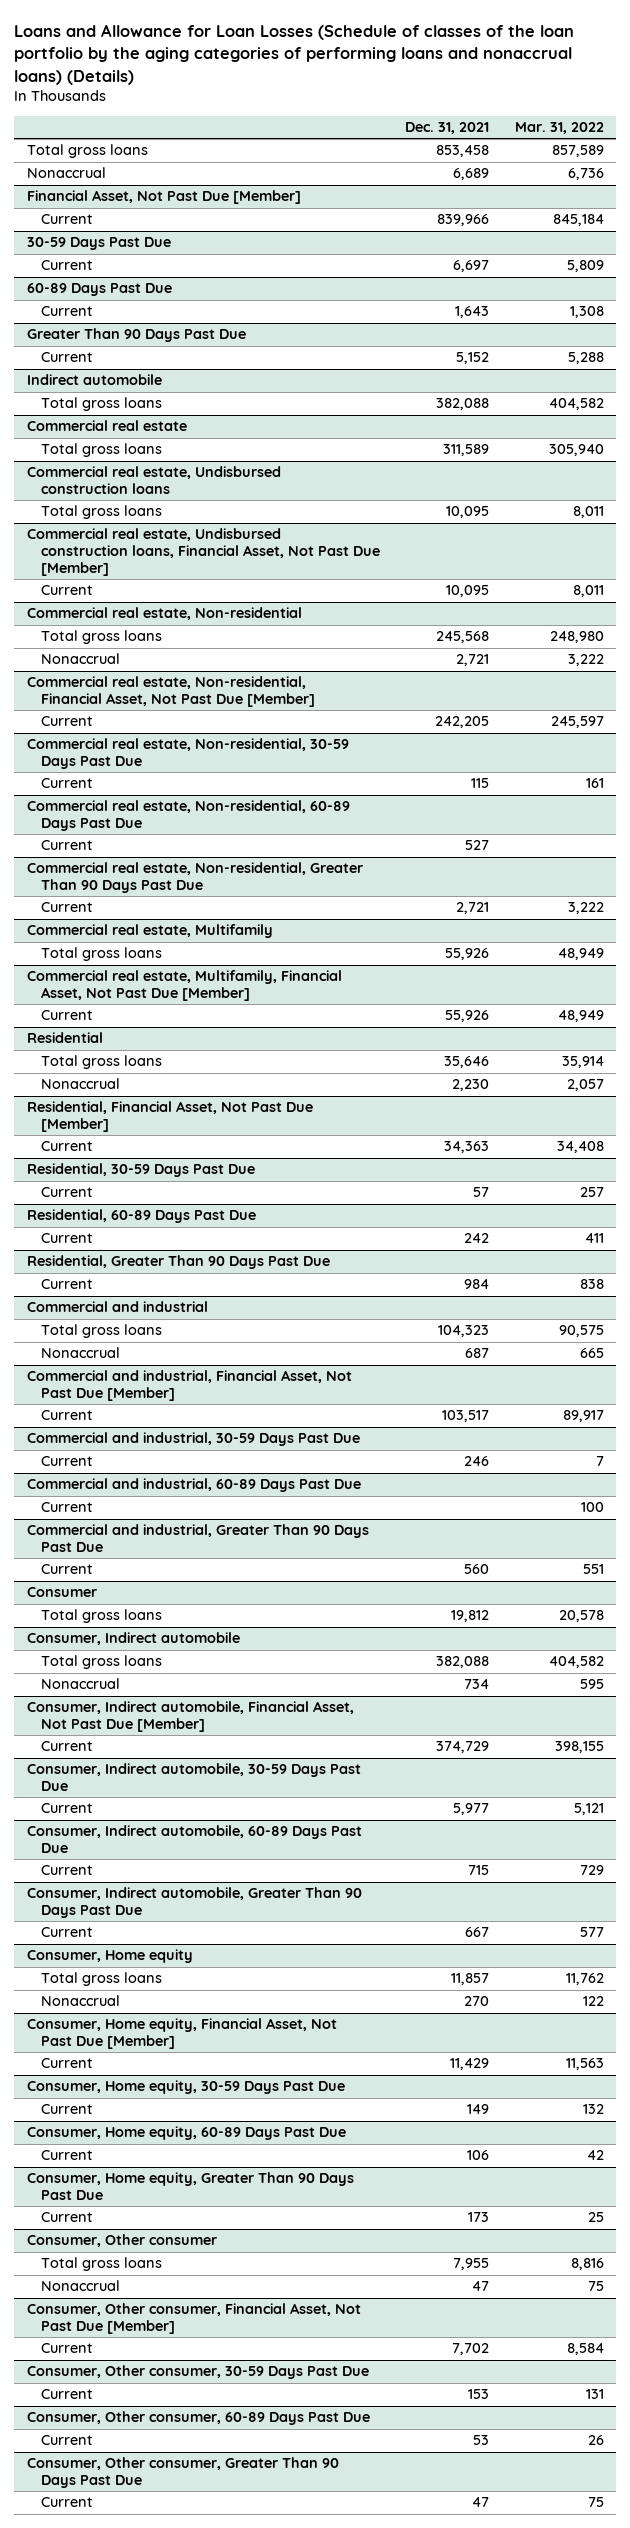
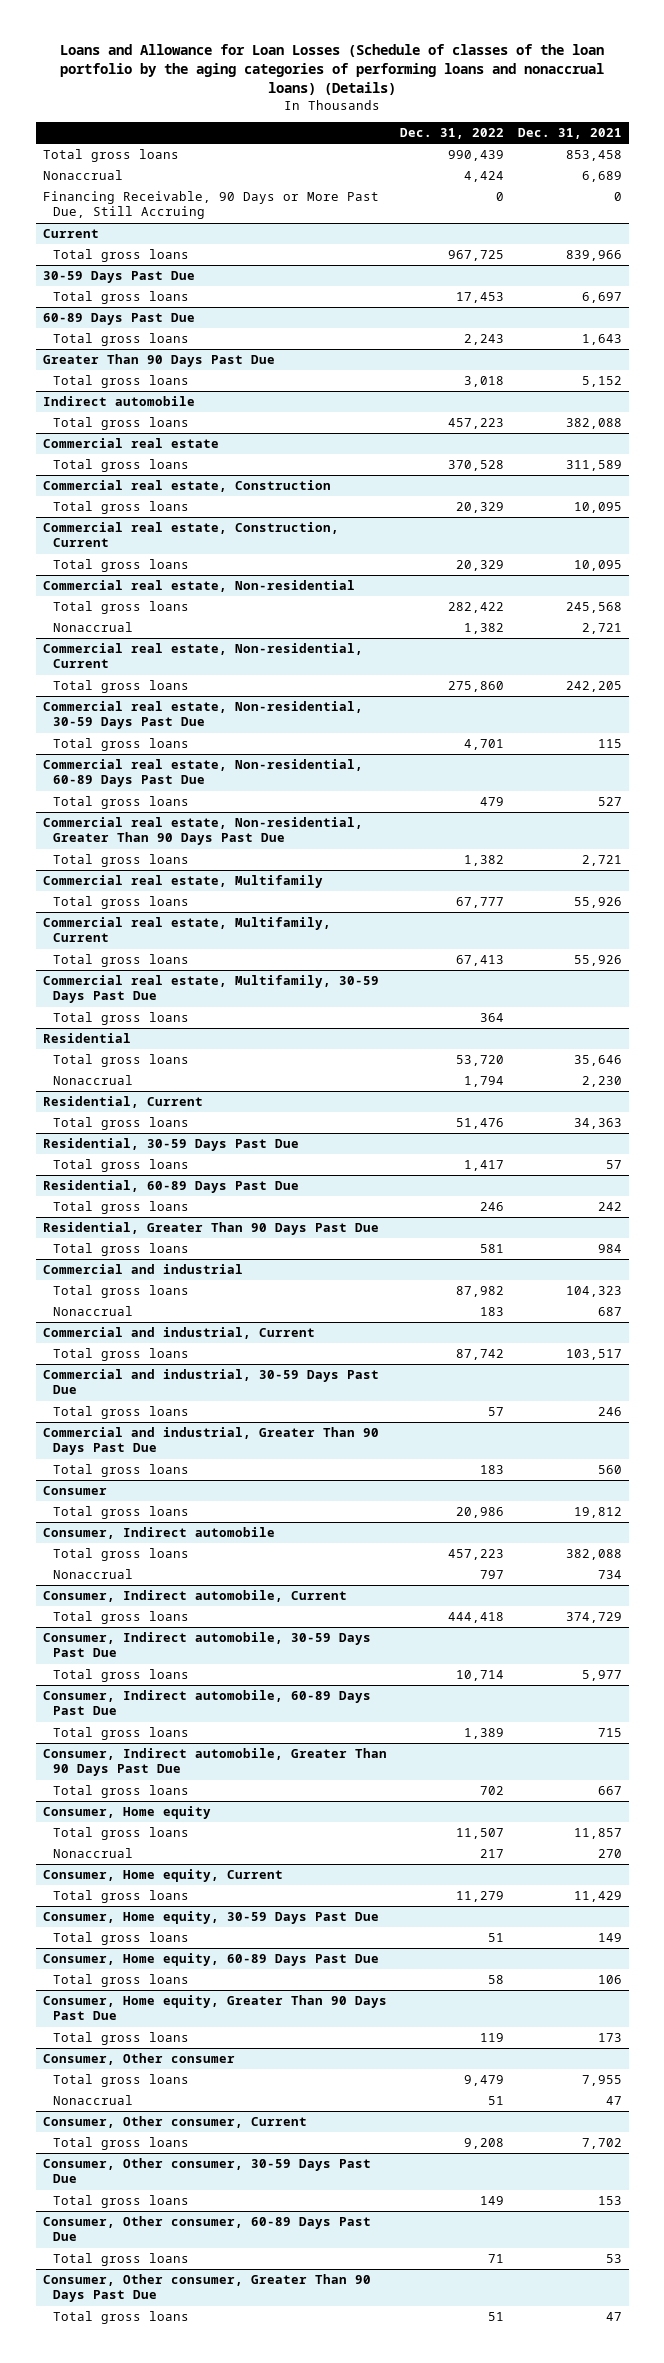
- | Dec. 31, 2021 | Mar. 31, 2022
+ | Dec. 31, 2022 | Dec. 31, 2021
- Financial Asset, Not Past Due [Member]
- Current | 839,966 | 845,184
+ Financing Receivable, 90 Days or More Past Due, Still Accruing | 0 | 0
+ Current
+ Total gross loans | 967,725 | 839,966
@ 30-59 Days Past Due
- Current | 6,697 | 5,809
+ Total gross loans | 17,453 | 6,697
@ 60-89 Days Past Due
- Current | 1,643 | 1,308
+ Total gross loans | 2,243 | 1,643
@ Greater Than 90 Days Past Due
- Current | 5,152 | 5,288
+ Total gross loans | 3,018 | 5,152
- Commercial real estate, Undisbursed construction loans
+ Commercial real estate, Construction
- Commercial real estate, Undisbursed construction loans, Financial Asset, Not Past Due [Member]
- Current | 10,095 | 8,011
+ Commercial real estate, Construction, Current
+ Total gross loans | 20,329 | 10,095
- Commercial real estate, Non-residential, Financial Asset, Not Past Due [Member]
- Current | 242,205 | 245,597
+ Commercial real estate, Non-residential, Current
+ Total gross loans | 275,860 | 242,205
@ Commercial real estate, Non-residential, 30-59 Days Past Due
- Current | 115 | 161
+ Total gross loans | 4,701 | 115
@ Commercial real estate, Non-residential, 60-89 Days Past Due
- Current | 527 |
+ Total gross loans | 479 | 527
@ Commercial real estate, Non-residential, Greater Than 90 Days Past Due
- Current | 2,721 | 3,222
+ Total gross loans | 1,382 | 2,721
- Commercial real estate, Multifamily, Financial Asset, Not Past Due [Member]
- Current | 55,926 | 48,949
+ Commercial real estate, Multifamily, Current
+ Total gross loans | 67,413 | 55,926
+ Commercial real estate, Multifamily, 30-59 Days Past Due
+ Total gross loans | 364 |
- Residential, Financial Asset, Not Past Due [Member]
- Current | 34,363 | 34,408
+ Residential, Current
+ Total gross loans | 51,476 | 34,363
@ Residential, 30-59 Days Past Due
- Current | 57 | 257
+ Total gross loans | 1,417 | 57
@ Residential, 60-89 Days Past Due
- Current | 242 | 411
+ Total gross loans | 246 | 242
@ Residential, Greater Than 90 Days Past Due
- Current | 984 | 838
+ Total gross loans | 581 | 984
- Commercial and industrial, Financial Asset, Not Past Due [Member]
- Current | 103,517 | 89,917
+ Commercial and industrial, Current
+ Total gross loans | 87,742 | 103,517
@ Commercial and industrial, 30-59 Days Past Due
- Current | 246 | 7
- Commercial and industrial, 60-89 Days Past Due
- Current | | 100
@ Commercial and industrial, 30-59 Days Past Due
+ Total gross loans | 57 | 246
@ Commercial and industrial, Greater Than 90 Days Past Due
- Current | 560 | 551
+ Total gross loans | 183 | 560
- Consumer, Indirect automobile, Financial Asset, Not Past Due [Member]
- Current | 374,729 | 398,155
+ Consumer, Indirect automobile, Current
+ Total gross loans | 444,418 | 374,729
@ Consumer, Indirect automobile, 30-59 Days Past Due
- Current | 5,977 | 5,121
+ Total gross loans | 10,714 | 5,977
@ Consumer, Indirect automobile, 60-89 Days Past Due
- Current | 715 | 729
+ Total gross loans | 1,389 | 715
@ Consumer, Indirect automobile, Greater Than 90 Days Past Due
- Current | 667 | 577
+ Total gross loans | 702 | 667
- Consumer, Home equity, Financial Asset, Not Past Due [Member]
- Current | 11,429 | 11,563
+ Consumer, Home equity, Current
+ Total gross loans | 11,279 | 11,429
@ Consumer, Home equity, 30-59 Days Past Due
- Current | 149 | 132
+ Total gross loans | 51 | 149
@ Consumer, Home equity, 60-89 Days Past Due
- Current | 106 | 42
+ Total gross loans | 58 | 106
@ Consumer, Home equity, Greater Than 90 Days Past Due
- Current | 173 | 25
+ Total gross loans | 119 | 173
- Consumer, Other consumer, Financial Asset, Not Past Due [Member]
- Current | 7,702 | 8,584
+ Consumer, Other consumer, Current
+ Total gross loans | 9,208 | 7,702
@ Consumer, Other consumer, 30-59 Days Past Due
- Current | 153 | 131
+ Total gross loans | 149 | 153
@ Consumer, Other consumer, 60-89 Days Past Due
- Current | 53 | 26
+ Total gross loans | 71 | 53
@ Consumer, Other consumer, Greater Than 90 Days Past Due
- Current | 47 | 75
+ Total gross loans | 51 | 47

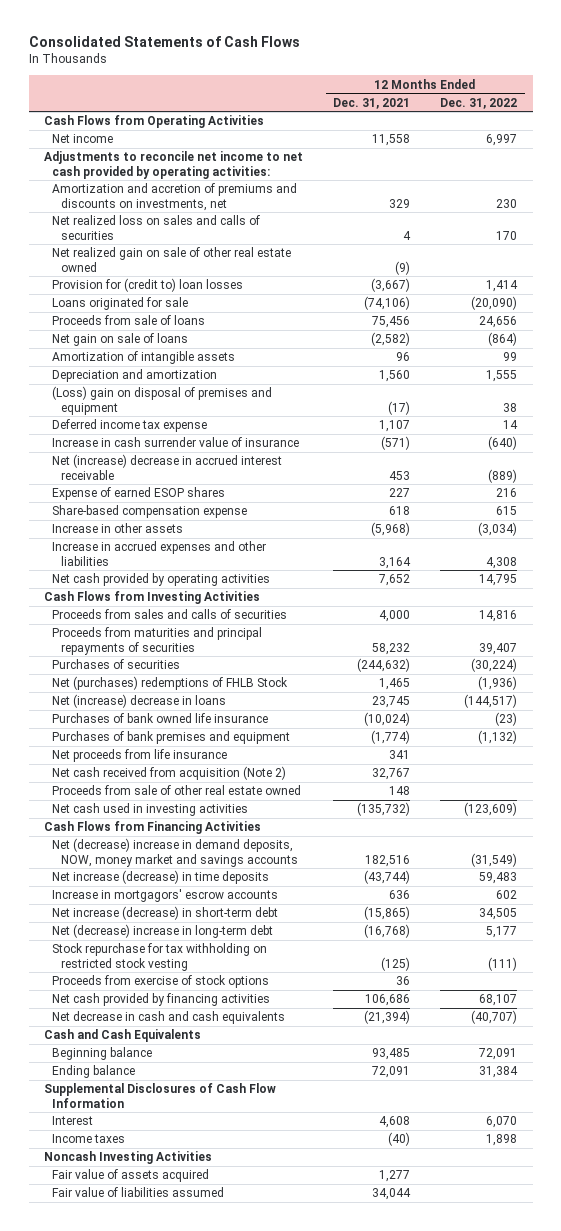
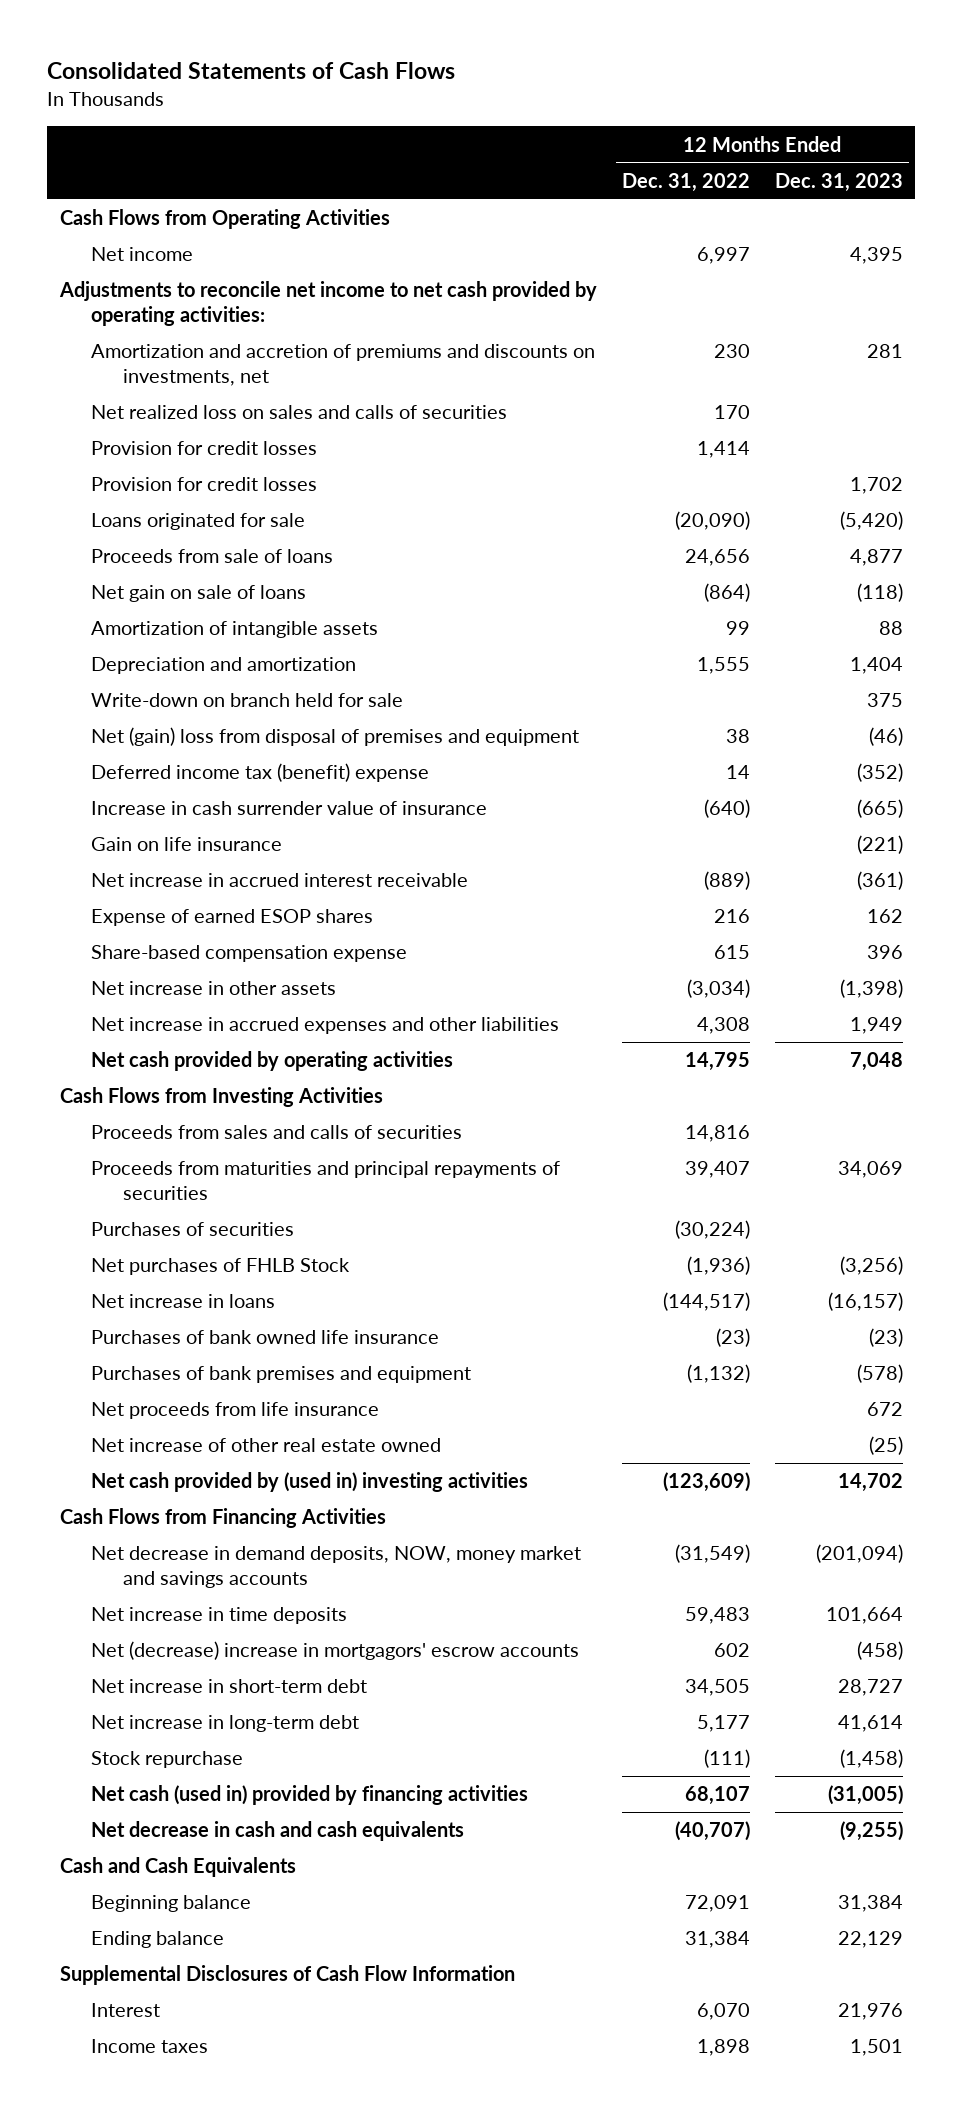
- | 12 Months Ended Dec. 31, 2021 | 12 Months Ended Dec. 31, 2022
+ | 12 Months Ended Dec. 31, 2022 | 12 Months Ended Dec. 31, 2023
- Net realized gain on sale of other real estate owned | (9) |
- Provision for (credit to) loan losses | (3,667) | 1,414
+ Provision for credit losses | 1,414 |
+ Provision for credit losses | | 1,702
- (Loss) gain on disposal of premises and equipment | (17) | 38
- Deferred income tax expense | 1,107 | 14
+ Write-down on branch held for sale | | 375
+ Net (gain) loss from disposal of premises and equipment | 38 | (46)
+ Deferred income tax (benefit) expense | 14 | (352)
- Net (increase) decrease in accrued interest receivable | 453 | (889)
+ Gain on life insurance | | (221)
+ Net increase in accrued interest receivable | (889) | (361)
- Increase in other assets | (5,968) | (3,034)
- Increase in accrued expenses and other liabilities | 3,164 | 4,308
+ Net increase in other assets | (3,034) | (1,398)
+ Net increase in accrued expenses and other liabilities | 4,308 | 1,949
- Net (purchases) redemptions of FHLB Stock | 1,465 | (1,936)
- Net (increase) decrease in loans | 23,745 | (144,517)
+ Net purchases of FHLB Stock | (1,936) | (3,256)
+ Net increase in loans | (144,517) | (16,157)
- Net cash received from acquisition (Note 2) | 32,767 |
- Proceeds from sale of other real estate owned | 148 |
- Net cash used in investing activities | (135,732) | (123,609)
+ Net increase of other real estate owned | | (25)
+ Net cash provided by (used in) investing activities | (123,609) | 14,702
- Net (decrease) increase in demand deposits, NOW, money market and savings accounts | 182,516 | (31,549)
- Net increase (decrease) in time deposits | (43,744) | 59,483
- Increase in mortgagors' escrow accounts | 636 | 602
- Net increase (decrease) in short-term debt | (15,865) | 34,505
- Net (decrease) increase in long-term debt | (16,768) | 5,177
- Stock repurchase for tax withholding on restricted stock vesting | (125) | (111)
- Proceeds from exercise of stock options | 36 |
- Net cash provided by financing activities | 106,686 | 68,107
+ Net decrease in demand deposits, NOW, money market and savings accounts | (31,549) | (201,094)
+ Net increase in time deposits | 59,483 | 101,664
+ Net (decrease) increase in mortgagors' escrow accounts | 602 | (458)
+ Net increase in short-term debt | 34,505 | 28,727
+ Net increase in long-term debt | 5,177 | 41,614
+ Stock repurchase | (111) | (1,458)
+ Net cash (used in) provided by financing activities | 68,107 | (31,005)
- Noncash Investing Activities
- Fair value of assets acquired | 1,277 |
- Fair value of liabilities assumed | 34,044 |

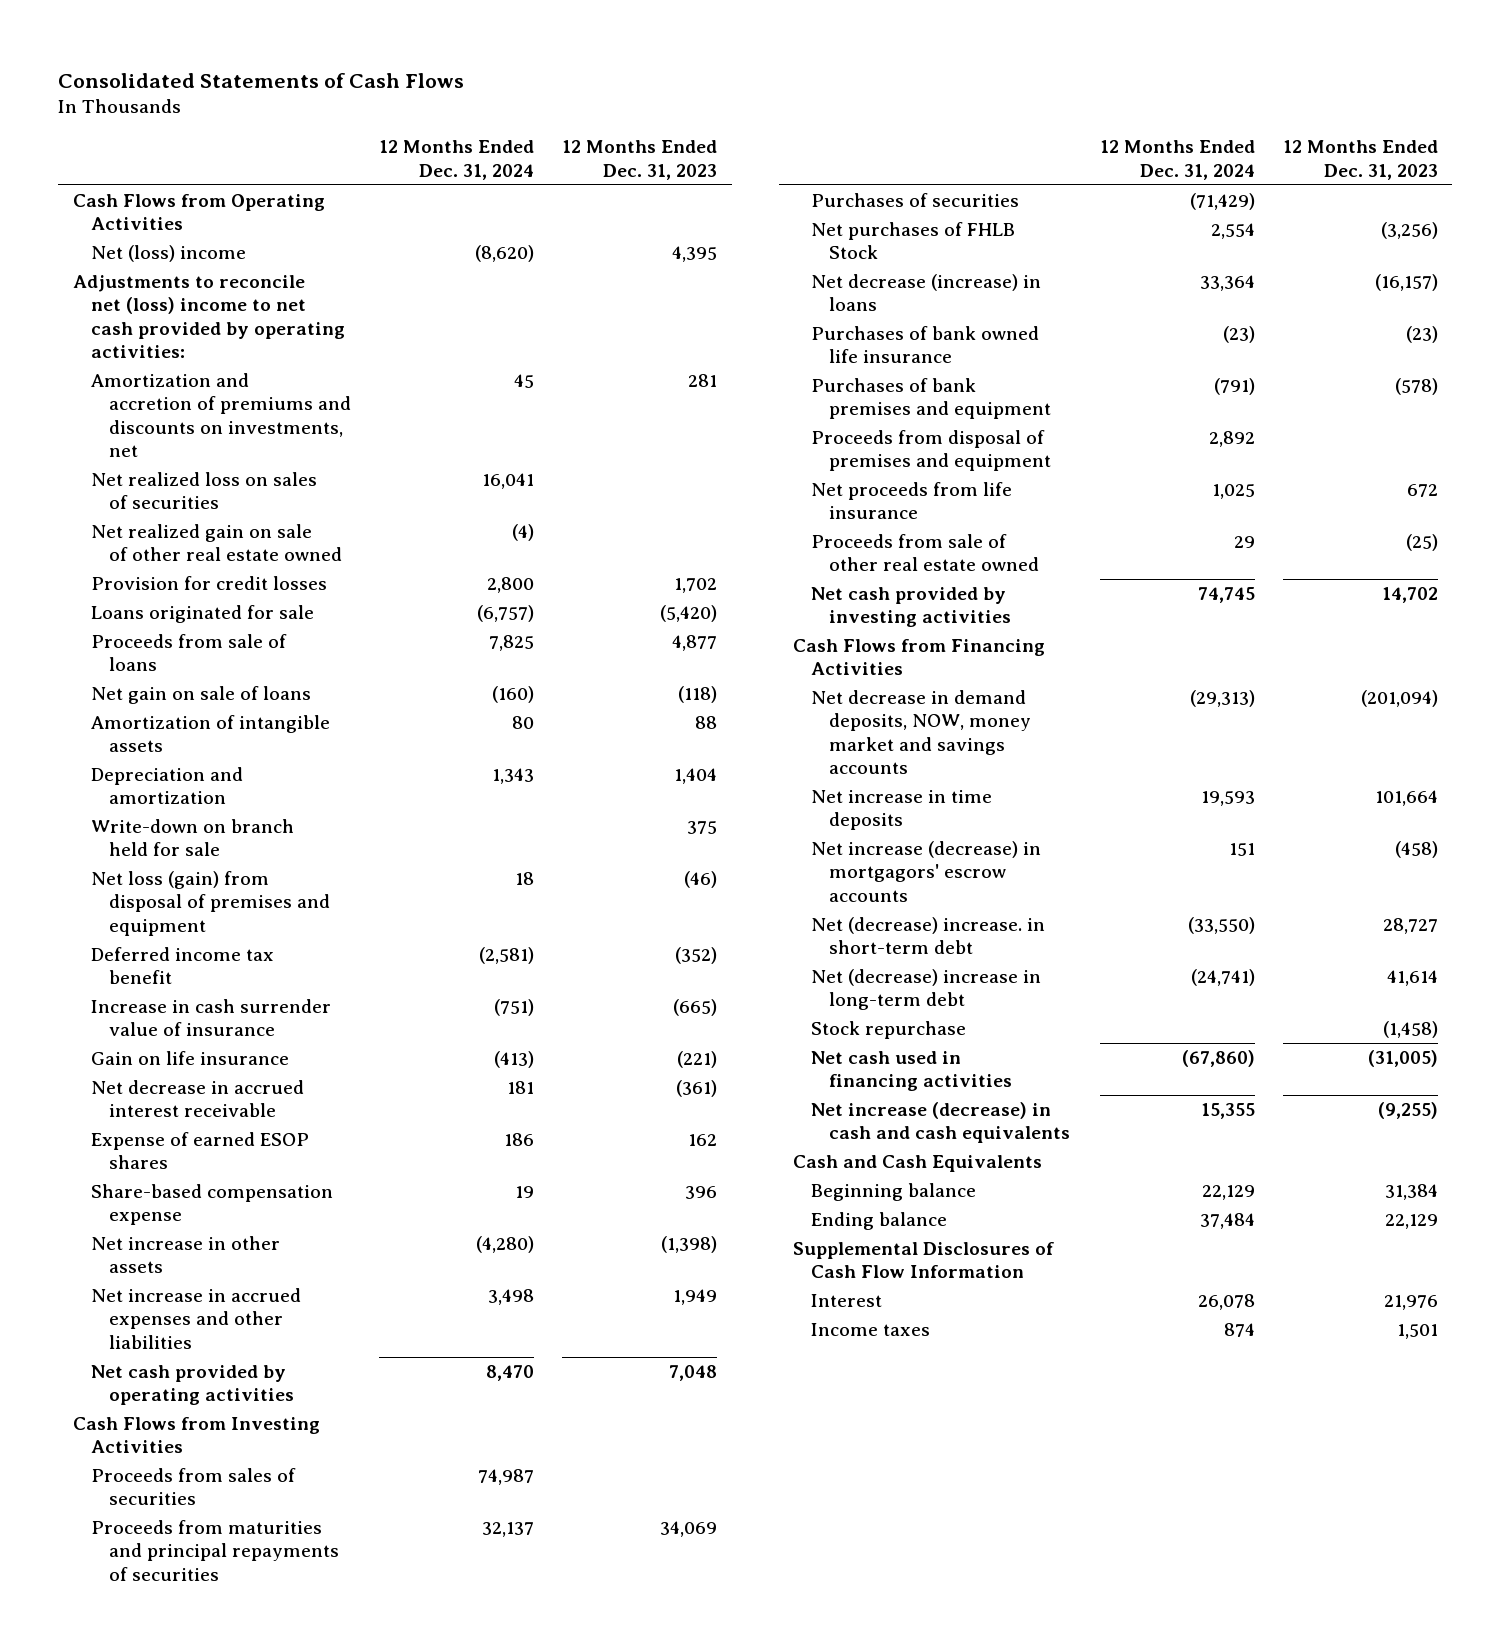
- | 12 Months Ended Dec. 31, 2022 | 12 Months Ended Dec. 31, 2023
+ | 12 Months Ended Dec. 31, 2024 | 12 Months Ended Dec. 31, 2023
- Net income | 6,997 | 4,395
- Adjustments to reconcile net income to net cash provided by operating activities:
+ Net (loss) income | (8,620) | 4,395
+ Adjustments to reconcile net (loss) income to net cash provided by operating activities:
- Net realized loss on sales and calls of securities | 170 |
- Provision for credit losses | 1,414 |
+ Net realized loss on sales of securities | 16,041 |
+ Net realized gain on sale of other real estate owned | (4) |
- Net (gain) loss from disposal of premises and equipment | 38 | (46)
- Deferred income tax (benefit) expense | 14 | (352)
+ Net loss (gain) from disposal of premises and equipment | 18 | (46)
+ Deferred income tax benefit | (2,581) | (352)
- Net increase in accrued interest receivable | (889) | (361)
+ Net decrease in accrued interest receivable | 181 | (361)
- Proceeds from sales and calls of securities | 14,816 |
+ Proceeds from sales of securities | 74,987 |
- Net increase in loans | (144,517) | (16,157)
+ Net decrease (increase) in loans | 33,364 | (16,157)
+ Proceeds from disposal of premises and equipment | 2,892 |
- Net increase of other real estate owned | | (25)
- Net cash provided by (used in) investing activities | (123,609) | 14,702
+ Proceeds from sale of other real estate owned | 29 | (25)
+ Net cash provided by investing activities | 74,745 | 14,702
- Net (decrease) increase in mortgagors' escrow accounts | 602 | (458)
- Net increase in short-term debt | 34,505 | 28,727
- Net increase in long-term debt | 5,177 | 41,614
+ Net increase (decrease) in mortgagors' escrow accounts | 151 | (458)
+ Net (decrease) increase. in short-term debt | (33,550) | 28,727
+ Net (decrease) increase in long-term debt | (24,741) | 41,614
- Net cash (used in) provided by financing activities | 68,107 | (31,005)
- Net decrease in cash and cash equivalents | (40,707) | (9,255)
+ Net cash used in financing activities | (67,860) | (31,005)
+ Net increase (decrease) in cash and cash equivalents | 15,355 | (9,255)

